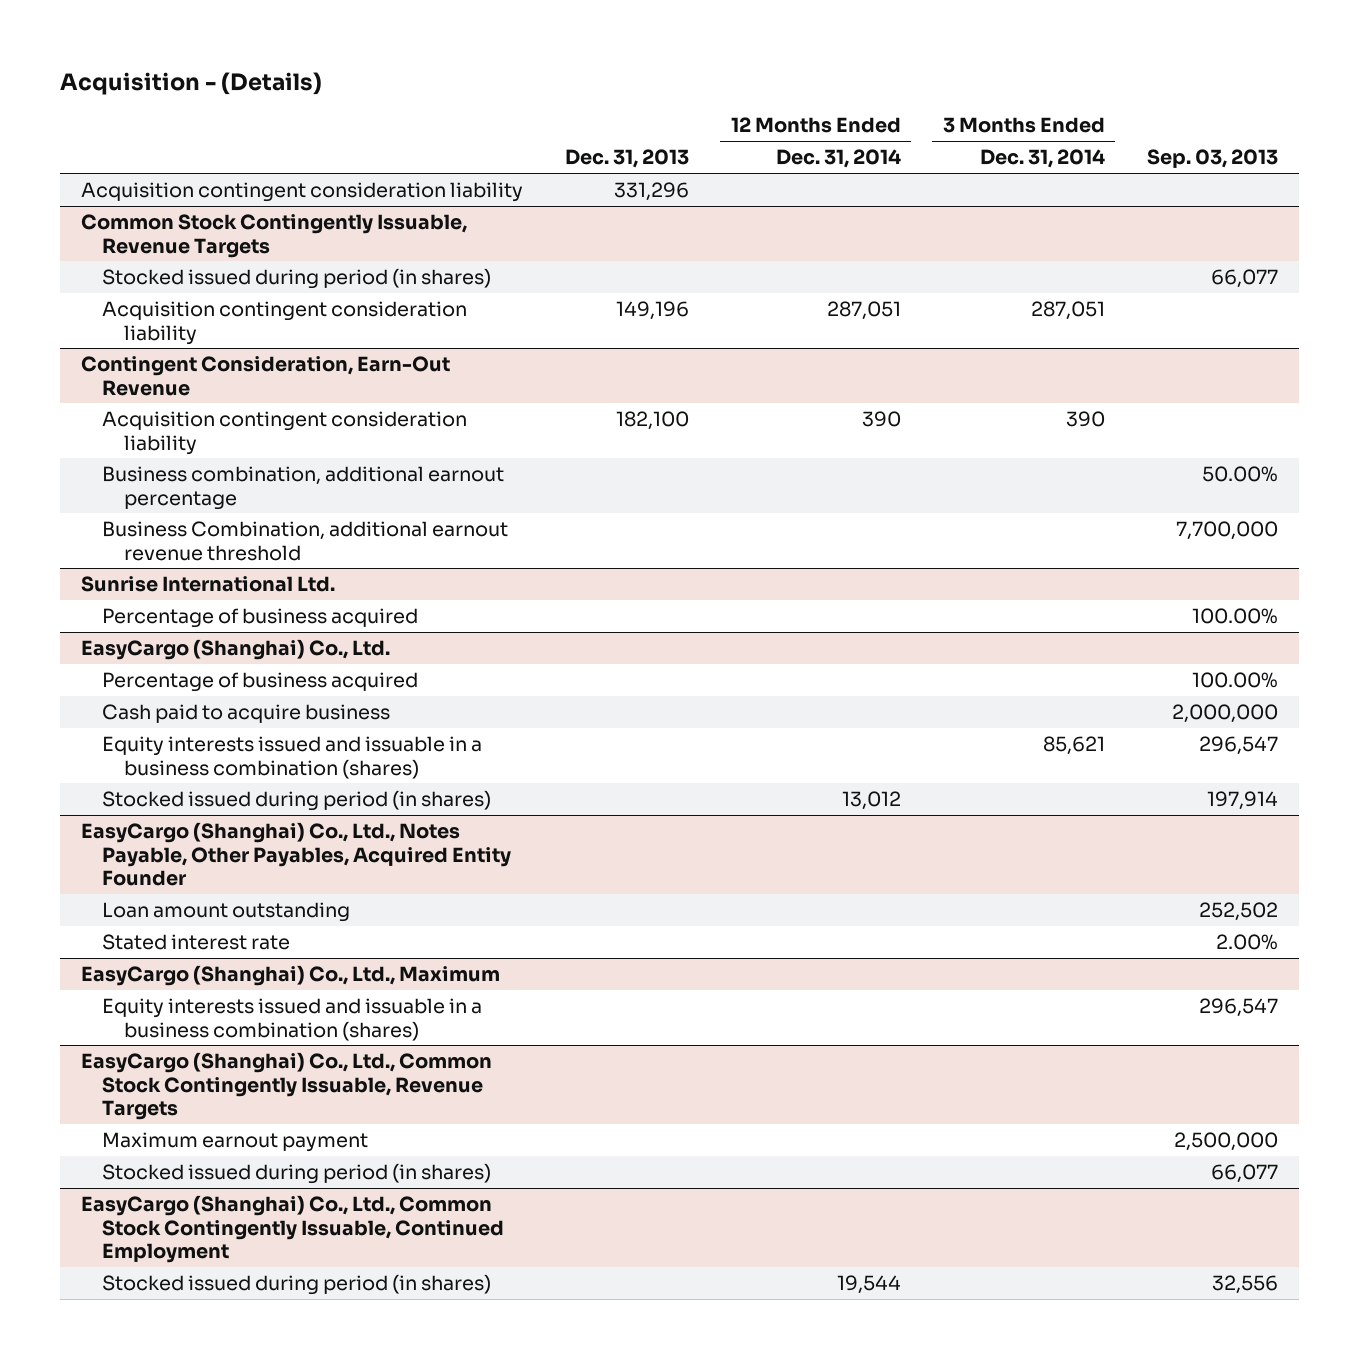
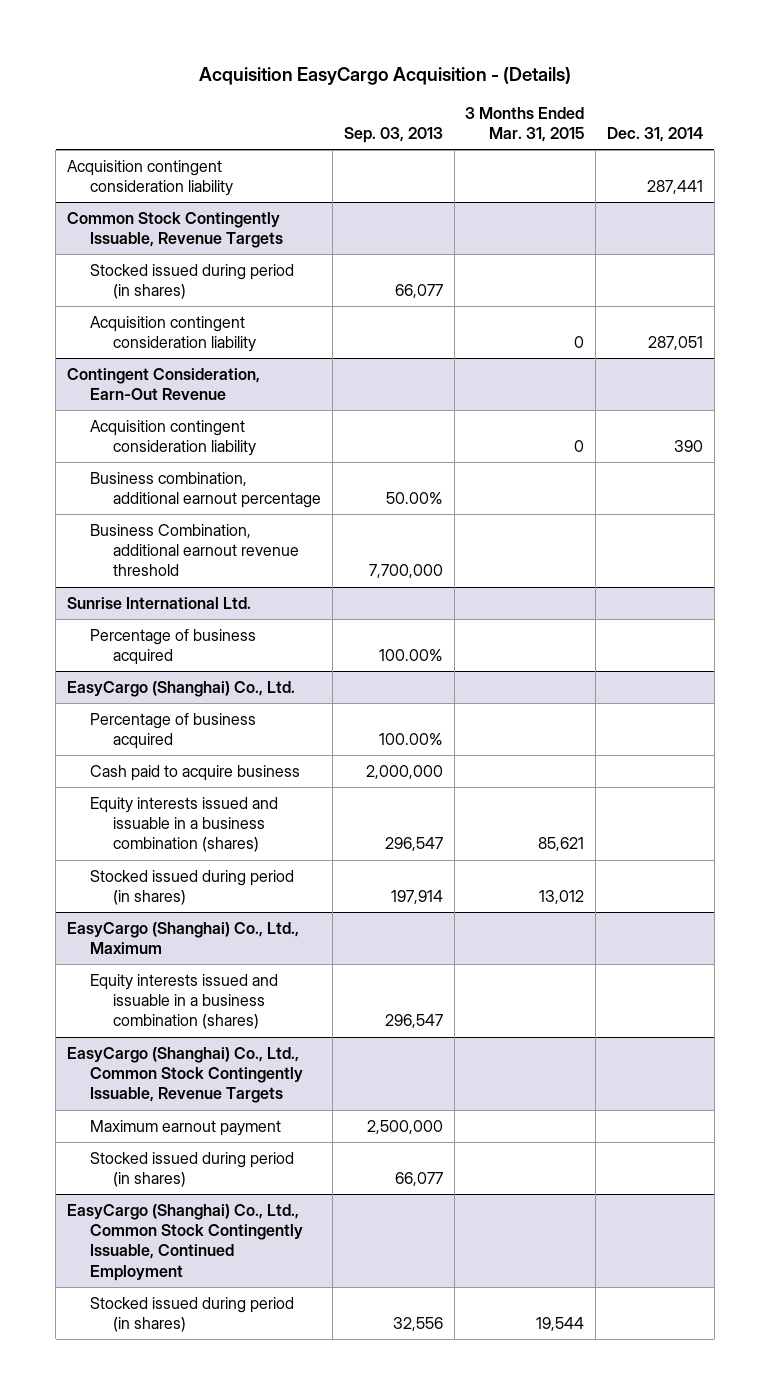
- Acquisition - (Details)
+ Acquisition EasyCargo Acquisition - (Details)
- | Dec. 31, 2013 | 12 Months Ended Dec. 31, 2014 | 3 Months Ended Dec. 31, 2014 | Sep. 03, 2013
+ | Sep. 03, 2013 | 3 Months Ended Mar. 31, 2015 | Dec. 31, 2014
- EasyCargo (Shanghai) Co., Ltd., Notes Payable, Other Payables, Acquired Entity Founder
- Loan amount outstanding | | | | 252,502
- Stated interest rate | | | | 2.00%

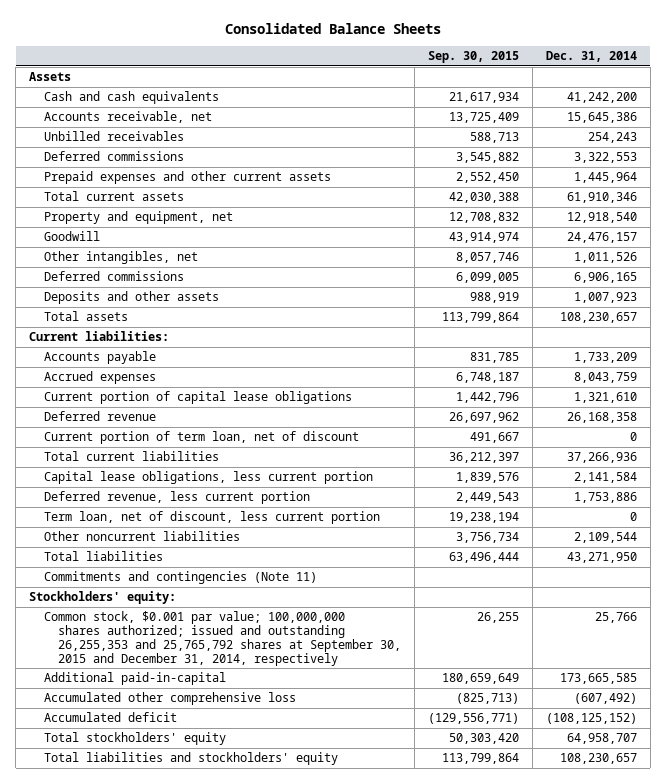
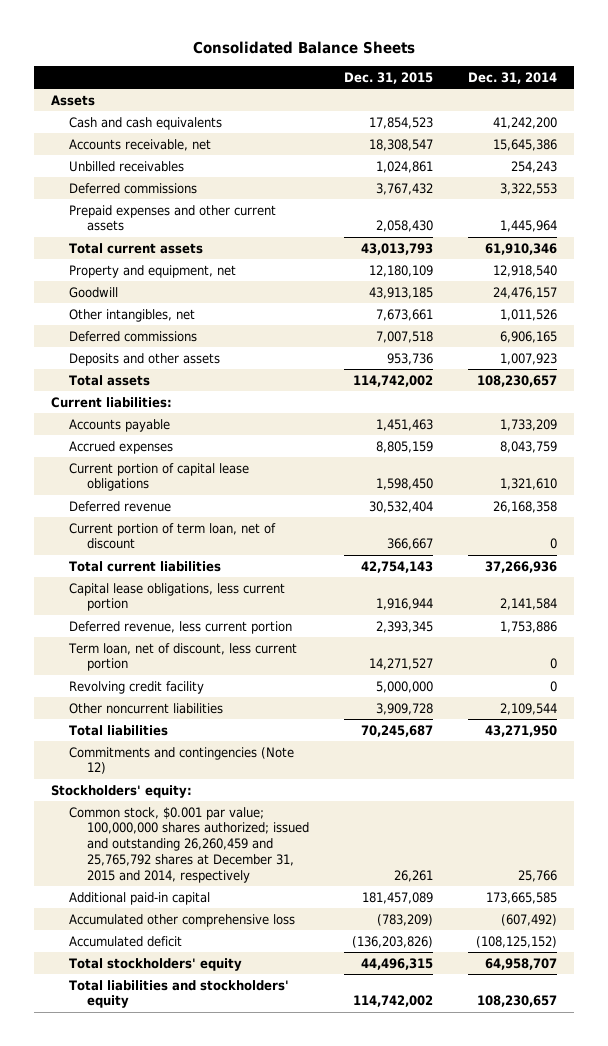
- | Sep. 30, 2015 | Dec. 31, 2014
+ | Dec. 31, 2015 | Dec. 31, 2014
+ Revolving credit facility | 5,000,000 | 0
- Commitments and contingencies (Note 11)
+ Commitments and contingencies (Note 12)
- Common stock, $0.001 par value; 100,000,000 shares authorized; issued and outstanding 26,255,353 and 25,765,792 shares at September 30, 2015 and December 31, 2014, respectively | 26,255 | 25,766
- Additional paid-in-capital | 180,659,649 | 173,665,585
+ Common stock, $0.001 par value; 100,000,000 shares authorized; issued and outstanding 26,260,459 and 25,765,792 shares at December 31, 2015 and 2014, respectively | 26,261 | 25,766
+ Additional paid-in capital | 181,457,089 | 173,665,585

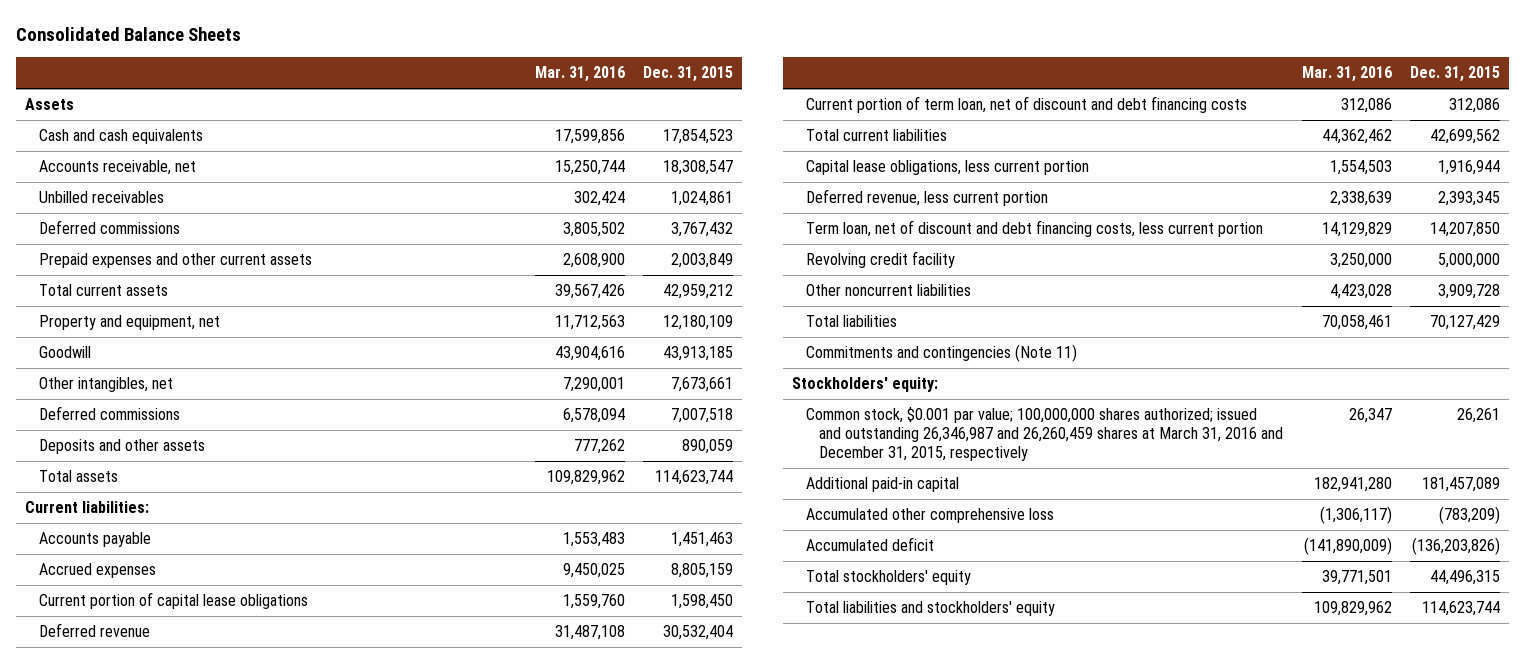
- | Dec. 31, 2015 | Dec. 31, 2014
+ | Mar. 31, 2016 | Dec. 31, 2015
- Prepaid expenses and other current assets | 2,058,430 | 1,445,964
- Total current assets | 43,013,793 | 61,910,346
+ Prepaid expenses and other current assets | 2,608,900 | 2,003,849
+ Total current assets | 39,567,426 | 42,959,212
- Deposits and other assets | 953,736 | 1,007,923
- Total assets | 114,742,002 | 108,230,657
+ Deposits and other assets | 777,262 | 890,059
+ Total assets | 109,829,962 | 114,623,744
- Current portion of term loan, net of discount | 366,667 | 0
- Total current liabilities | 42,754,143 | 37,266,936
+ Current portion of term loan, net of discount and debt financing costs | 312,086 | 312,086
+ Total current liabilities | 44,362,462 | 42,699,562
- Term loan, net of discount, less current portion | 14,271,527 | 0
+ Term loan, net of discount and debt financing costs, less current portion | 14,129,829 | 14,207,850
- Total liabilities | 70,245,687 | 43,271,950
- Commitments and contingencies (Note 12)
+ Total liabilities | 70,058,461 | 70,127,429
+ Commitments and contingencies (Note 11)
- Common stock, $0.001 par value; 100,000,000 shares authorized; issued and outstanding 26,260,459 and 25,765,792 shares at December 31, 2015 and 2014, respectively | 26,261 | 25,766
+ Common stock, $0.001 par value; 100,000,000 shares authorized; issued and outstanding 26,346,987 and 26,260,459 shares at March 31, 2016 and December 31, 2015, respectively | 26,347 | 26,261
- Total liabilities and stockholders' equity | 114,742,002 | 108,230,657
+ Total liabilities and stockholders' equity | 109,829,962 | 114,623,744

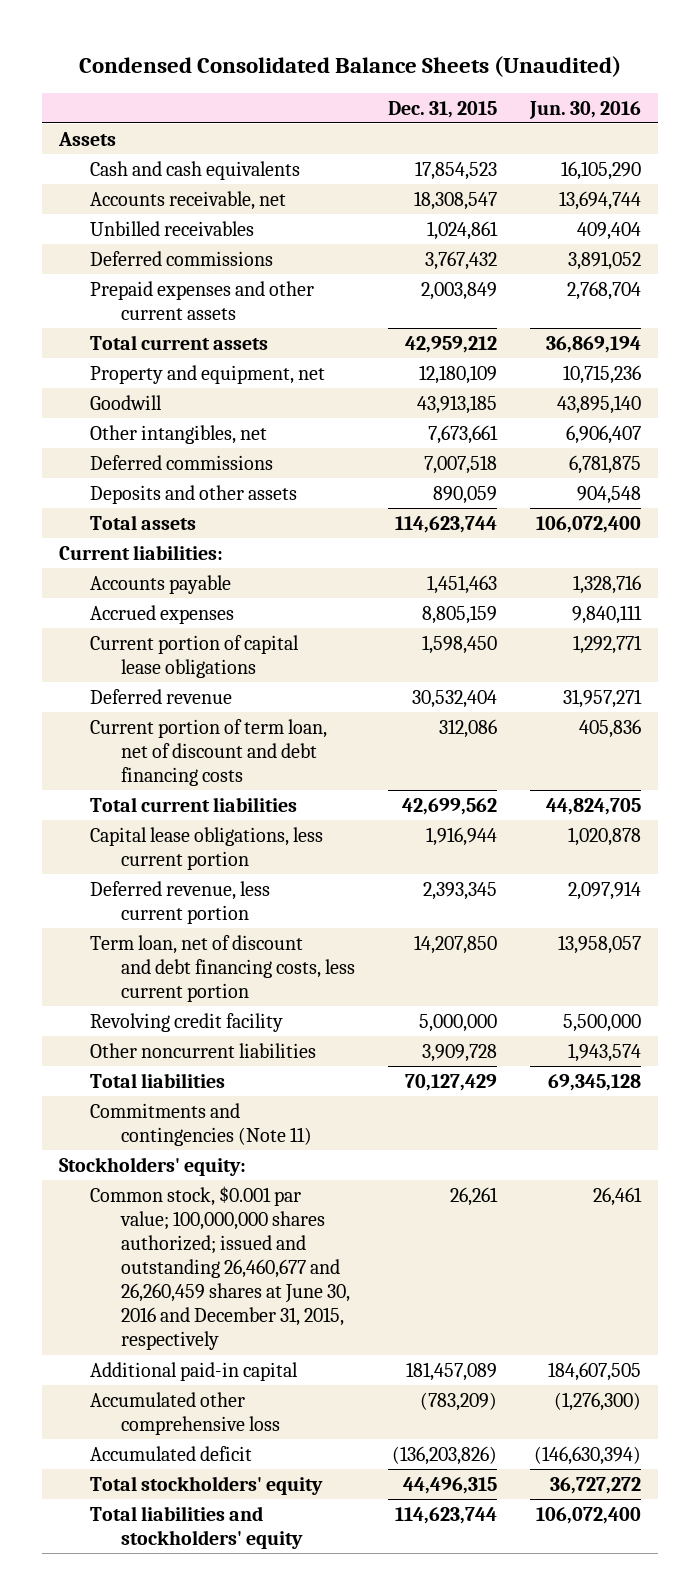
- Consolidated Balance Sheets
+ Condensed Consolidated Balance Sheets (Unaudited)
- | Mar. 31, 2016 | Dec. 31, 2015
+ | Dec. 31, 2015 | Jun. 30, 2016
- Common stock, $0.001 par value; 100,000,000 shares authorized; issued and outstanding 26,346,987 and 26,260,459 shares at March 31, 2016 and December 31, 2015, respectively | 26,347 | 26,261
+ Common stock, $0.001 par value; 100,000,000 shares authorized; issued and outstanding 26,460,677 and 26,260,459 shares at June 30, 2016 and December 31, 2015, respectively | 26,261 | 26,461

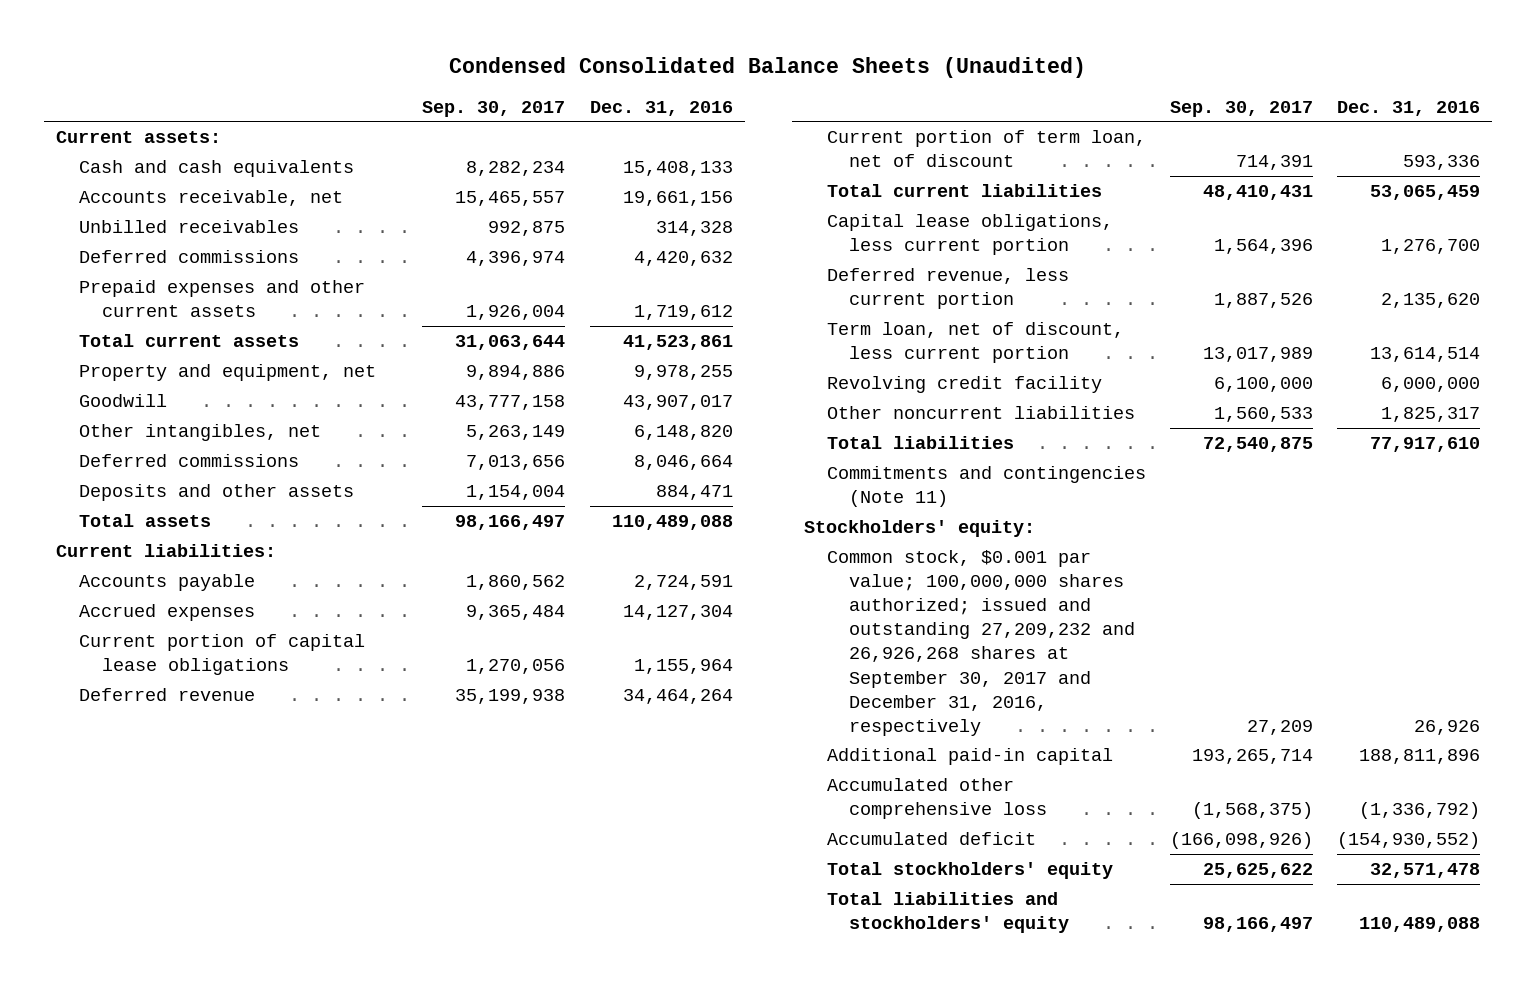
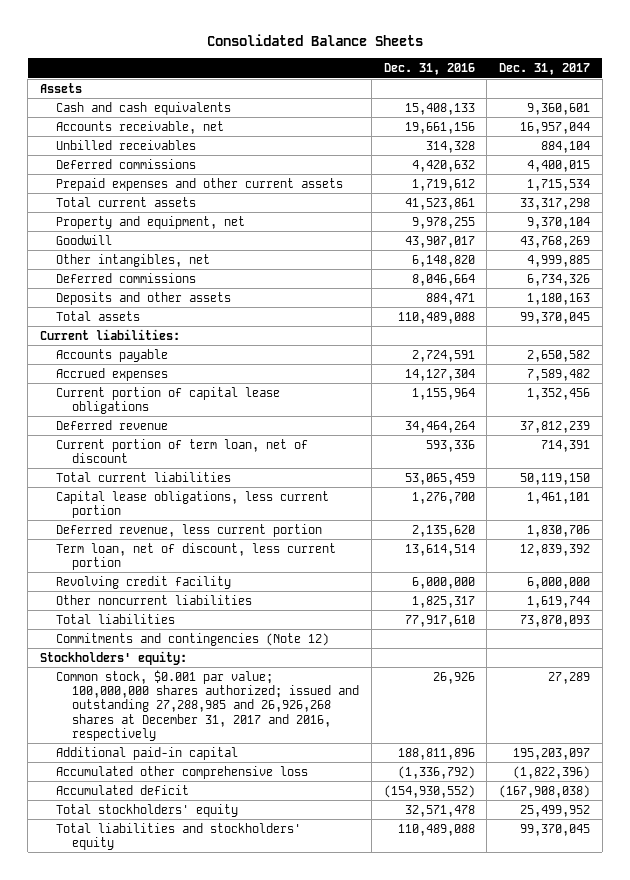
- Condensed Consolidated Balance Sheets (Unaudited)
+ Consolidated Balance Sheets
- | Sep. 30, 2017 | Dec. 31, 2016
+ | Dec. 31, 2016 | Dec. 31, 2017
- Current assets:
+ Assets
- Commitments and contingencies (Note 11)
+ Commitments and contingencies (Note 12)
- Common stock, $0.001 par value; 100,000,000 shares authorized; issued and outstanding 27,209,232 and 26,926,268 shares at September 30, 2017 and December 31, 2016, respectively | 27,209 | 26,926
+ Common stock, $0.001 par value; 100,000,000 shares authorized; issued and outstanding 27,288,985 and 26,926,268 shares at December 31, 2017 and 2016, respectively | 26,926 | 27,289

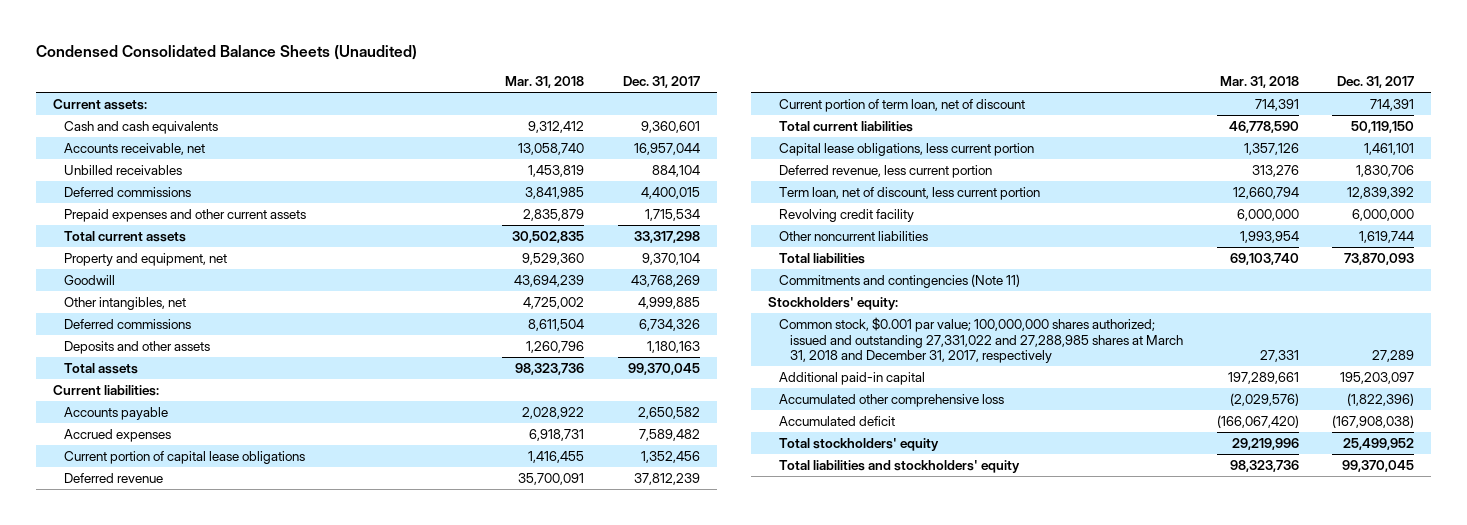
- Consolidated Balance Sheets
+ Condensed Consolidated Balance Sheets (Unaudited)
- | Dec. 31, 2016 | Dec. 31, 2017
+ | Mar. 31, 2018 | Dec. 31, 2017
- Assets
+ Current assets:
- Commitments and contingencies (Note 12)
+ Commitments and contingencies (Note 11)
- Common stock, $0.001 par value; 100,000,000 shares authorized; issued and outstanding 27,288,985 and 26,926,268 shares at December 31, 2017 and 2016, respectively | 26,926 | 27,289
+ Common stock, $0.001 par value; 100,000,000 shares authorized; issued and outstanding 27,331,022 and 27,288,985 shares at March 31, 2018 and December 31, 2017, respectively | 27,331 | 27,289

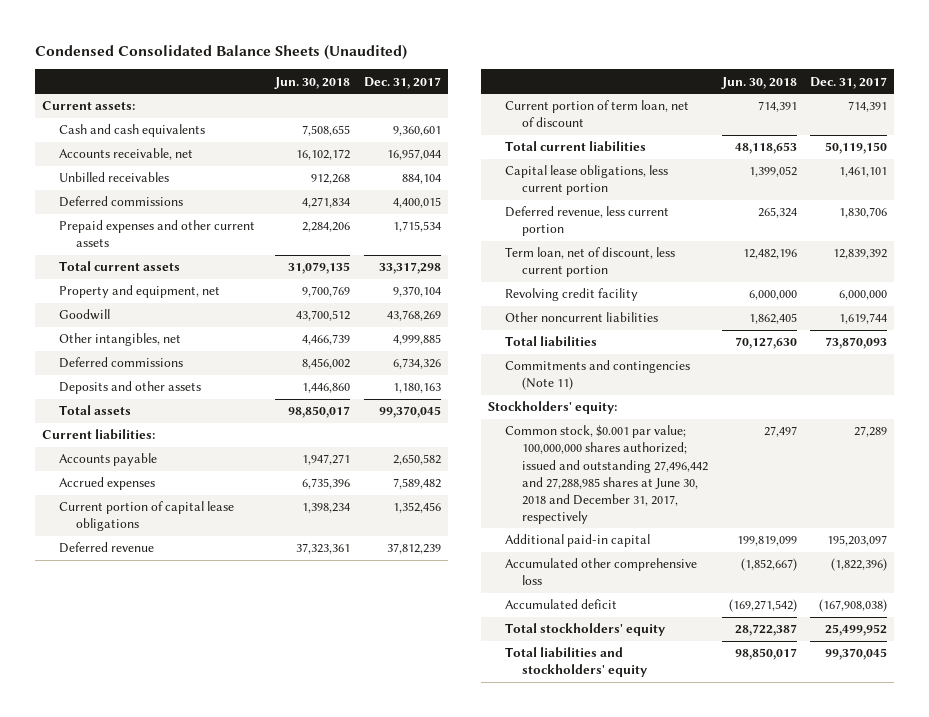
- | Mar. 31, 2018 | Dec. 31, 2017
+ | Jun. 30, 2018 | Dec. 31, 2017
- Common stock, $0.001 par value; 100,000,000 shares authorized; issued and outstanding 27,331,022 and 27,288,985 shares at March 31, 2018 and December 31, 2017, respectively | 27,331 | 27,289
+ Common stock, $0.001 par value; 100,000,000 shares authorized; issued and outstanding 27,496,442 and 27,288,985 shares at June 30, 2018 and December 31, 2017, respectively | 27,497 | 27,289

